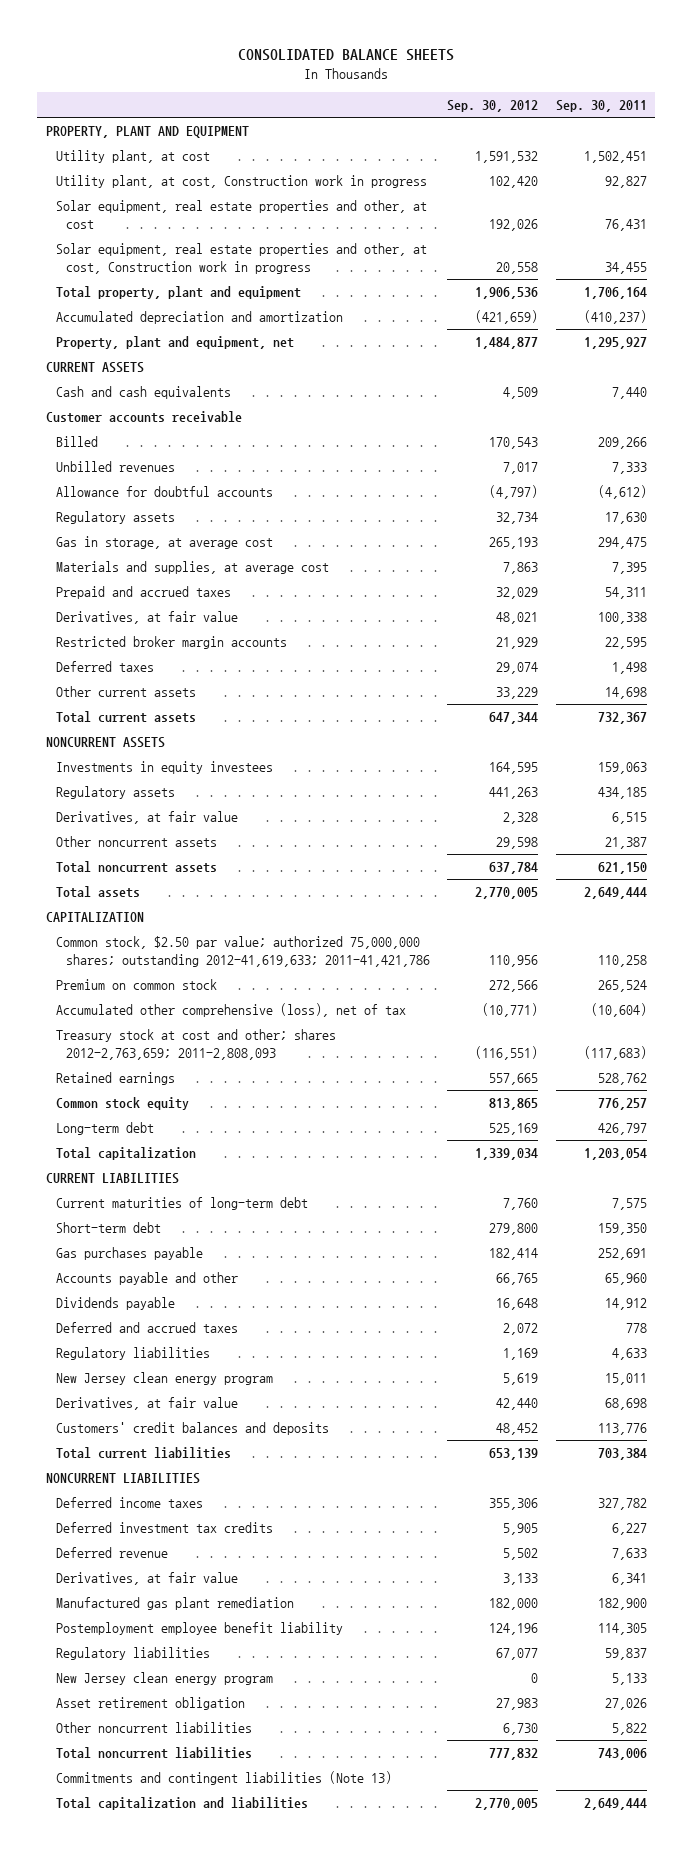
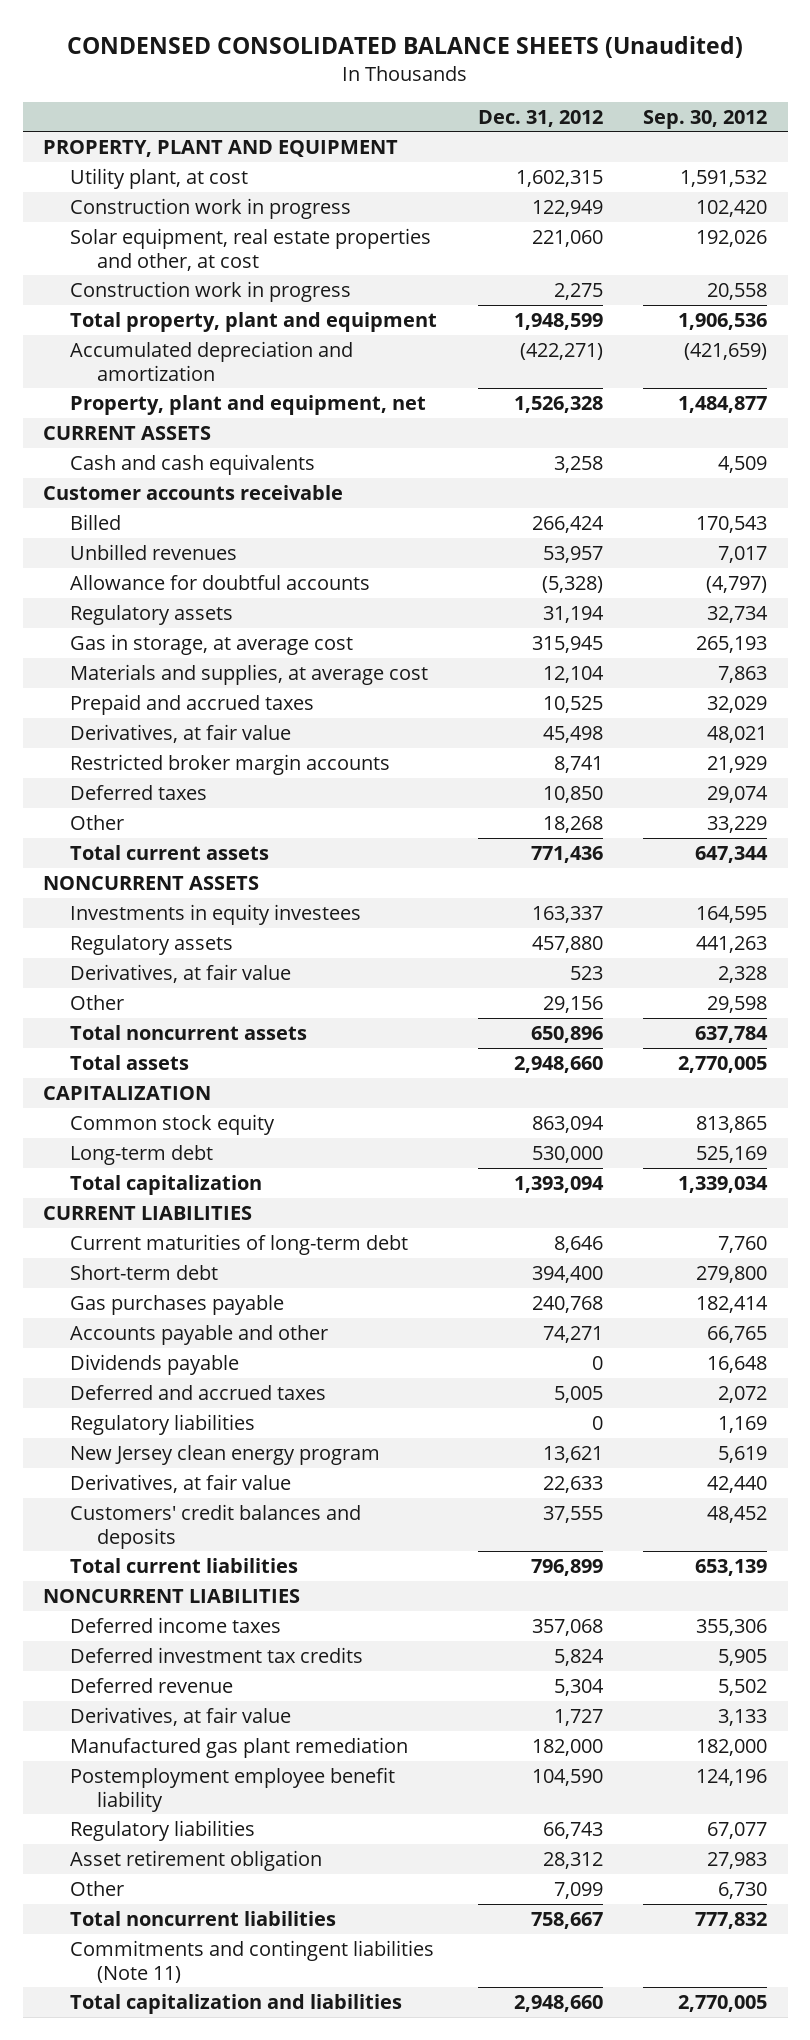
- CONSOLIDATED BALANCE SHEETS
+ CONDENSED CONSOLIDATED BALANCE SHEETS (Unaudited)
- | Sep. 30, 2012 | Sep. 30, 2011
+ | Dec. 31, 2012 | Sep. 30, 2012
- Utility plant, at cost, Construction work in progress | 102,420 | 92,827
+ Construction work in progress | 122,949 | 102,420
- Solar equipment, real estate properties and other, at cost, Construction work in progress | 20,558 | 34,455
+ Construction work in progress | 2,275 | 20,558
- Other current assets | 33,229 | 14,698
+ Other | 18,268 | 33,229
- Other noncurrent assets | 29,598 | 21,387
+ Other | 29,156 | 29,598
- Common stock, $2.50 par value; authorized 75,000,000 shares; outstanding 2012-41,619,633; 2011-41,421,786 | 110,956 | 110,258
- Premium on common stock | 272,566 | 265,524
- Accumulated other comprehensive (loss), net of tax | (10,771) | (10,604)
- Treasury stock at cost and other; shares 2012-2,763,659; 2011-2,808,093 | (116,551) | (117,683)
- Retained earnings | 557,665 | 528,762
- New Jersey clean energy program | 0 | 5,133
- Other noncurrent liabilities | 6,730 | 5,822
+ Other | 7,099 | 6,730
- Commitments and contingent liabilities (Note 13)
+ Commitments and contingent liabilities (Note 11)

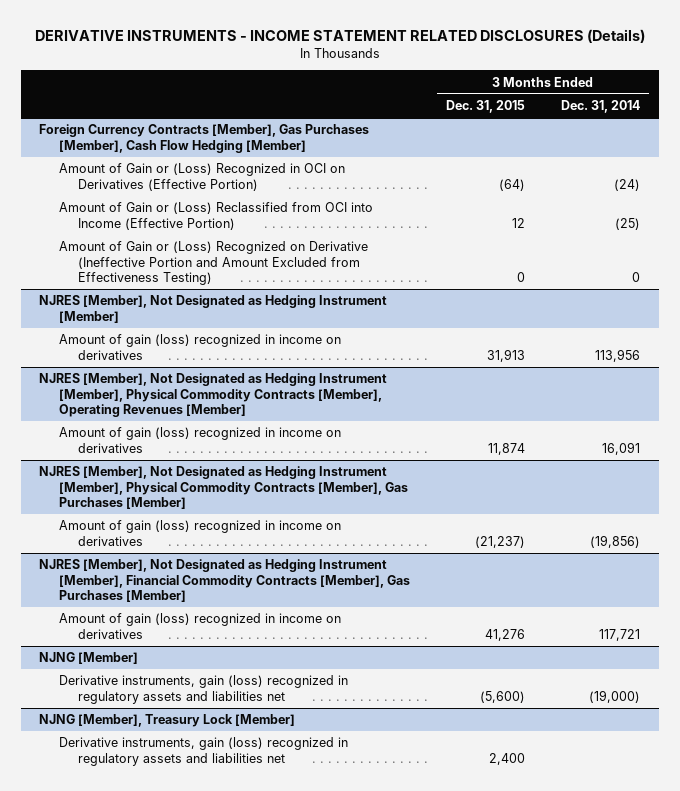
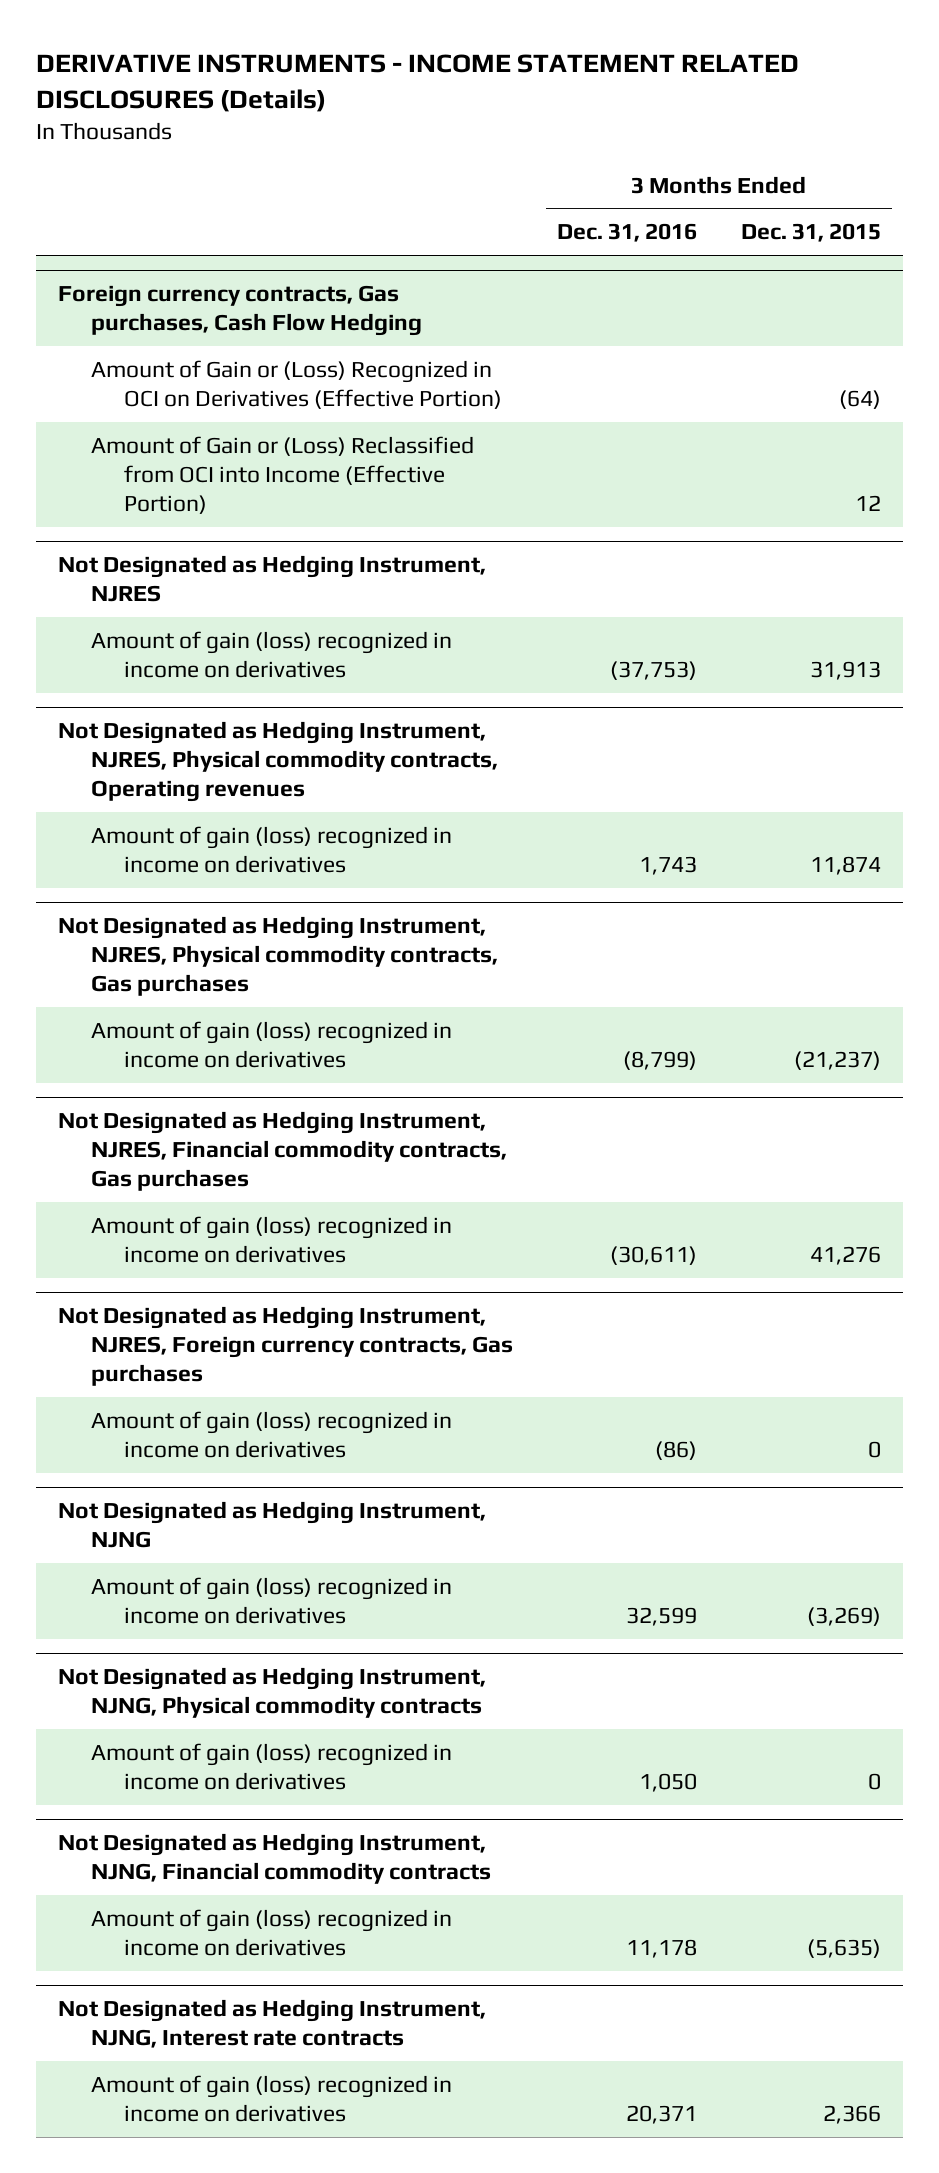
- | 3 Months Ended Dec. 31, 2015 | 3 Months Ended Dec. 31, 2014
+ | 3 Months Ended Dec. 31, 2016 | 3 Months Ended Dec. 31, 2015
- Foreign Currency Contracts [Member], Gas Purchases [Member], Cash Flow Hedging [Member]
+ Foreign currency contracts, Gas purchases, Cash Flow Hedging
- Amount of Gain or (Loss) Recognized on Derivative (Ineffective Portion and Amount Excluded from Effectiveness Testing) | 0 | 0
- NJRES [Member], Not Designated as Hedging Instrument [Member]
+ Not Designated as Hedging Instrument, NJRES
- NJRES [Member], Not Designated as Hedging Instrument [Member], Physical Commodity Contracts [Member], Operating Revenues [Member]
+ Not Designated as Hedging Instrument, NJRES, Physical commodity contracts, Operating revenues
- NJRES [Member], Not Designated as Hedging Instrument [Member], Physical Commodity Contracts [Member], Gas Purchases [Member]
+ Not Designated as Hedging Instrument, NJRES, Physical commodity contracts, Gas purchases
- NJRES [Member], Not Designated as Hedging Instrument [Member], Financial Commodity Contracts [Member], Gas Purchases [Member]
+ Not Designated as Hedging Instrument, NJRES, Financial commodity contracts, Gas purchases
- NJNG [Member]
- Derivative instruments, gain (loss) recognized in regulatory assets and liabilities net | (5,600) | (19,000)
- NJNG [Member], Treasury Lock [Member]
- Derivative instruments, gain (loss) recognized in regulatory assets and liabilities net | 2,400 |
+ Not Designated as Hedging Instrument, NJRES, Foreign currency contracts, Gas purchases
+ Amount of gain (loss) recognized in income on derivatives | (86) | 0
+ Not Designated as Hedging Instrument, NJNG
+ Amount of gain (loss) recognized in income on derivatives | 32,599 | (3,269)
+ Not Designated as Hedging Instrument, NJNG, Physical commodity contracts
+ Amount of gain (loss) recognized in income on derivatives | 1,050 | 0
+ Not Designated as Hedging Instrument, NJNG, Financial commodity contracts
+ Amount of gain (loss) recognized in income on derivatives | 11,178 | (5,635)
+ Not Designated as Hedging Instrument, NJNG, Interest rate contracts
+ Amount of gain (loss) recognized in income on derivatives | 20,371 | 2,366

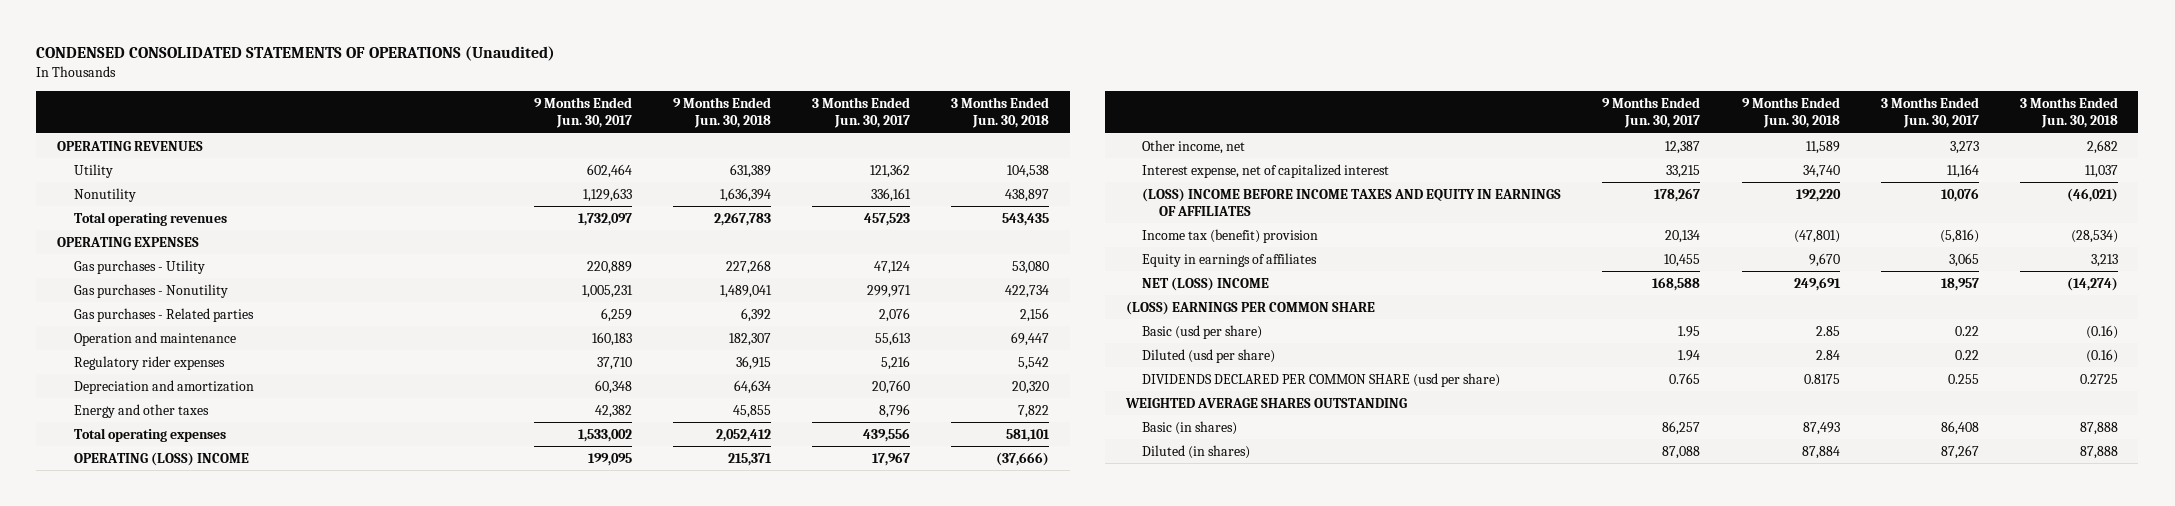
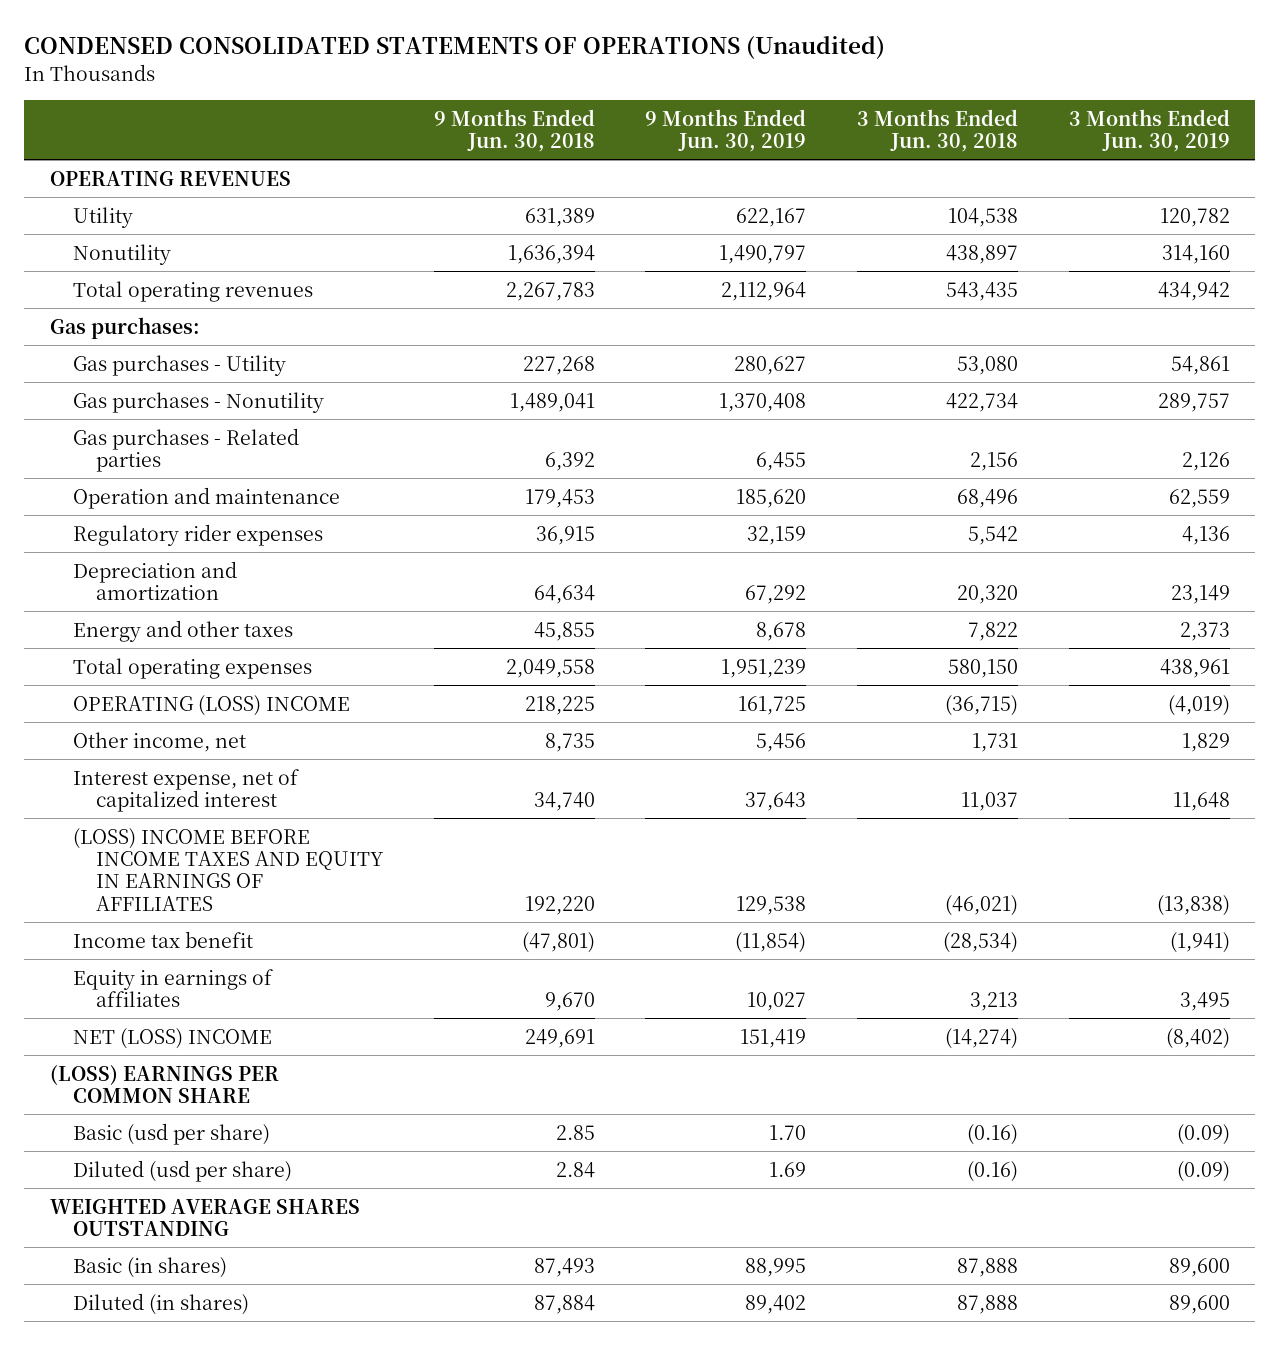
- | 9 Months Ended Jun. 30, 2017 | 9 Months Ended Jun. 30, 2018 | 3 Months Ended Jun. 30, 2017 | 3 Months Ended Jun. 30, 2018
+ | 9 Months Ended Jun. 30, 2018 | 9 Months Ended Jun. 30, 2019 | 3 Months Ended Jun. 30, 2018 | 3 Months Ended Jun. 30, 2019
- OPERATING EXPENSES
+ Gas purchases:
- Operation and maintenance | 160,183 | 182,307 | 55,613 | 69,447
+ Operation and maintenance | 179,453 | 185,620 | 68,496 | 62,559
- Total operating expenses | 1,533,002 | 2,052,412 | 439,556 | 581,101
- OPERATING (LOSS) INCOME | 199,095 | 215,371 | 17,967 | (37,666)
- Other income, net | 12,387 | 11,589 | 3,273 | 2,682
+ Total operating expenses | 2,049,558 | 1,951,239 | 580,150 | 438,961
+ OPERATING (LOSS) INCOME | 218,225 | 161,725 | (36,715) | (4,019)
+ Other income, net | 8,735 | 5,456 | 1,731 | 1,829
- Income tax (benefit) provision | 20,134 | (47,801) | (5,816) | (28,534)
+ Income tax benefit | (47,801) | (11,854) | (28,534) | (1,941)
- DIVIDENDS DECLARED PER COMMON SHARE (usd per share) | 0.765 | 0.8175 | 0.255 | 0.2725

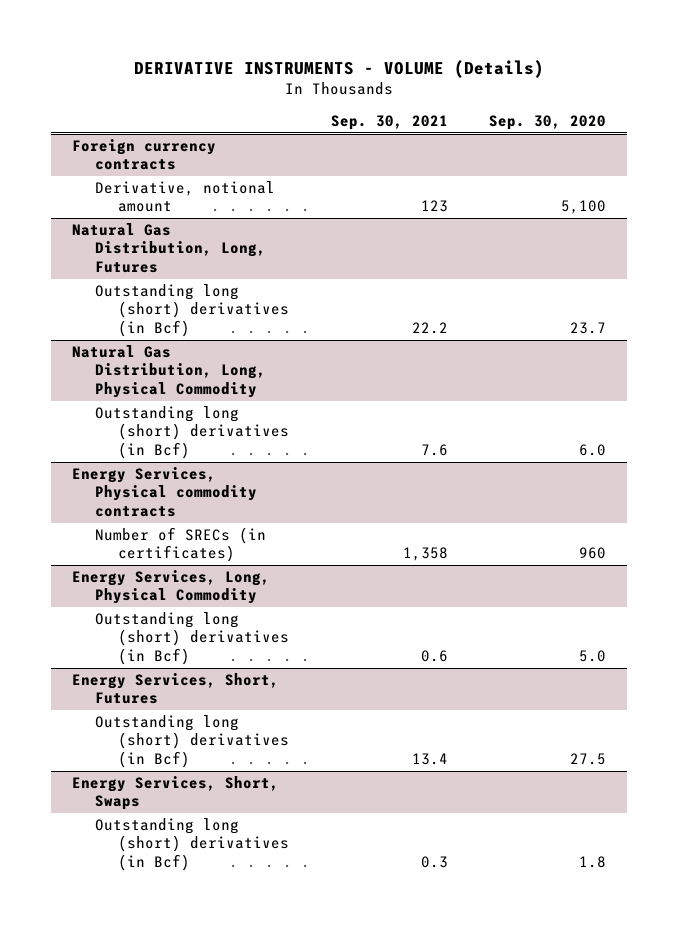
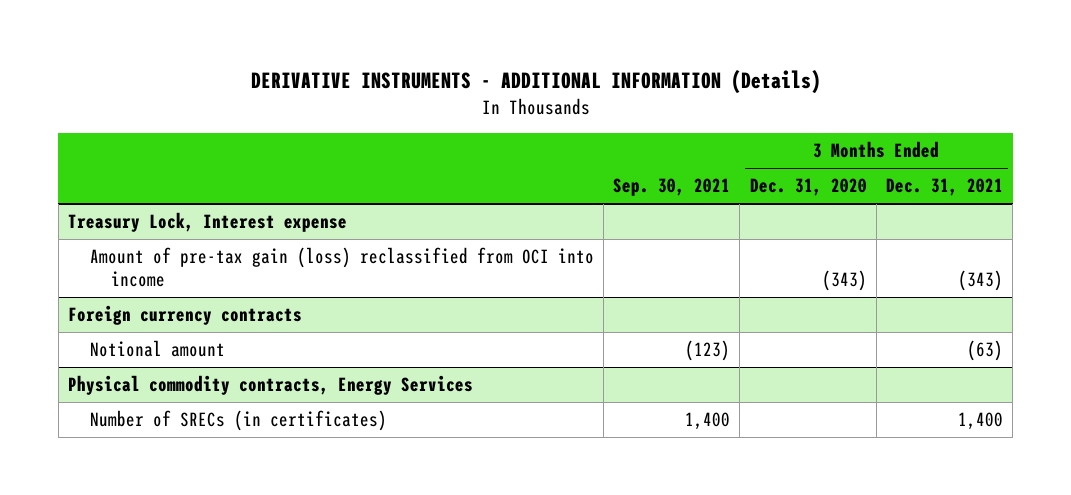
- DERIVATIVE INSTRUMENTS - VOLUME (Details)
+ DERIVATIVE INSTRUMENTS - ADDITIONAL INFORMATION (Details)
- | Sep. 30, 2021 | Sep. 30, 2020
+ | Sep. 30, 2021 | 3 Months Ended Dec. 31, 2020 | 3 Months Ended Dec. 31, 2021
+ Treasury Lock, Interest expense
+ Amount of pre-tax gain (loss) reclassified from OCI into income | | (343) | (343)
@ Foreign currency contracts
- Derivative, notional amount | 123 | 5,100
- Natural Gas Distribution, Long, Futures
- Outstanding long (short) derivatives (in Bcf) | 22.2 | 23.7
- Natural Gas Distribution, Long, Physical Commodity
- Outstanding long (short) derivatives (in Bcf) | 7.6 | 6.0
- Energy Services, Physical commodity contracts
- Number of SRECs (in certificates) | 1,358 | 960
- Energy Services, Long, Physical Commodity
- Outstanding long (short) derivatives (in Bcf) | 0.6 | 5.0
- Energy Services, Short, Futures
- Outstanding long (short) derivatives (in Bcf) | 13.4 | 27.5
- Energy Services, Short, Swaps
- Outstanding long (short) derivatives (in Bcf) | 0.3 | 1.8
@ Foreign currency contracts
+ Notional amount | (123) | | (63)
+ Physical commodity contracts, Energy Services
+ Number of SRECs (in certificates) | 1,400 | | 1,400

